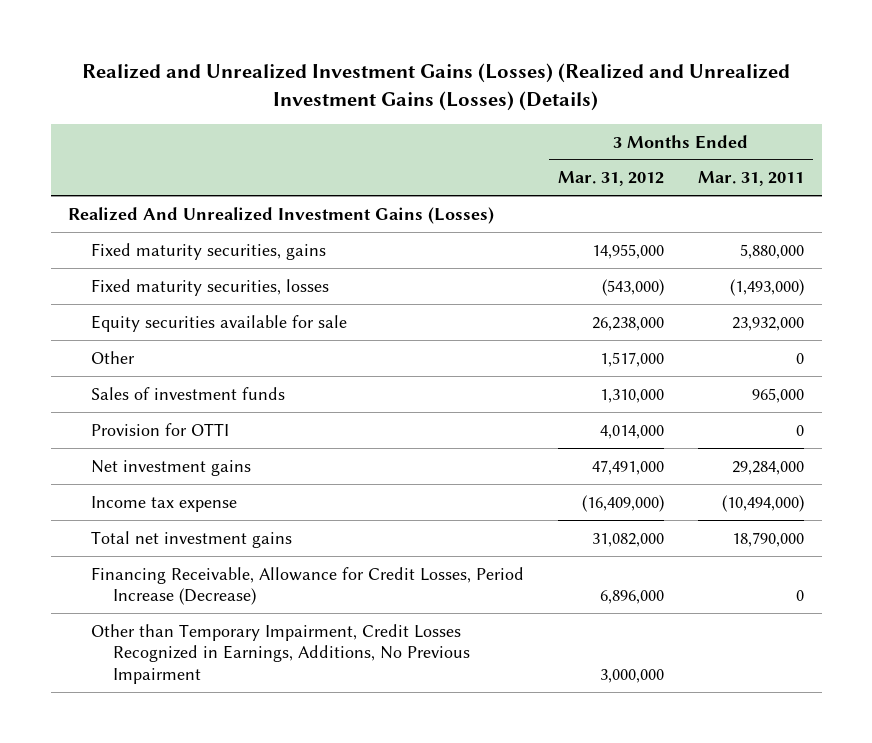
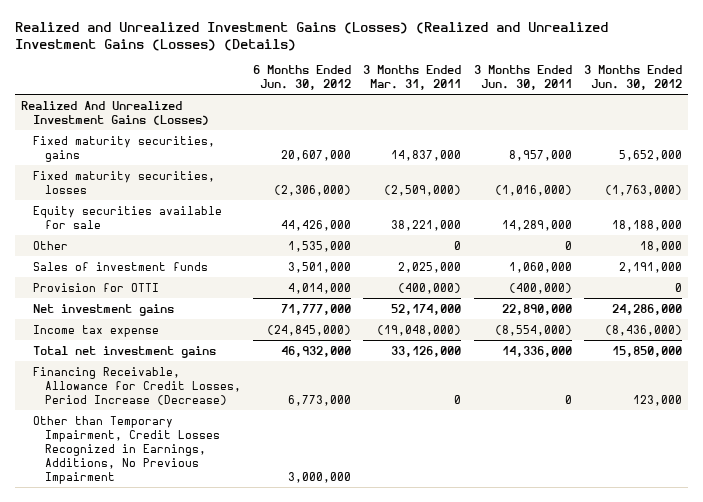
- | 3 Months Ended Mar. 31, 2012 | 3 Months Ended Mar. 31, 2011
+ | 6 Months Ended Jun. 30, 2012 | 3 Months Ended Mar. 31, 2011 | 3 Months Ended Jun. 30, 2011 | 3 Months Ended Jun. 30, 2012
- Fixed maturity securities, gains | 14,955,000 | 5,880,000
- Fixed maturity securities, losses | (543,000) | (1,493,000)
- Equity securities available for sale | 26,238,000 | 23,932,000
+ Fixed maturity securities, gains | 20,607,000 | 14,837,000 | 8,957,000 | 5,652,000
+ Fixed maturity securities, losses | (2,306,000) | (2,509,000) | (1,016,000) | (1,763,000)
+ Equity securities available for sale | 44,426,000 | 38,221,000 | 14,289,000 | 18,188,000
- Sales of investment funds | 1,310,000 | 965,000
- Provision for OTTI | 4,014,000 | 0
- Net investment gains | 47,491,000 | 29,284,000
- Income tax expense | (16,409,000) | (10,494,000)
- Total net investment gains | 31,082,000 | 18,790,000
+ Sales of investment funds | 3,501,000 | 2,025,000 | 1,060,000 | 2,191,000
+ Provision for OTTI | 4,014,000 | (400,000) | (400,000) | 0
+ Net investment gains | 71,777,000 | 52,174,000 | 22,890,000 | 24,286,000
+ Income tax expense | (24,845,000) | (19,048,000) | (8,554,000) | (8,436,000)
+ Total net investment gains | 46,932,000 | 33,126,000 | 14,336,000 | 15,850,000

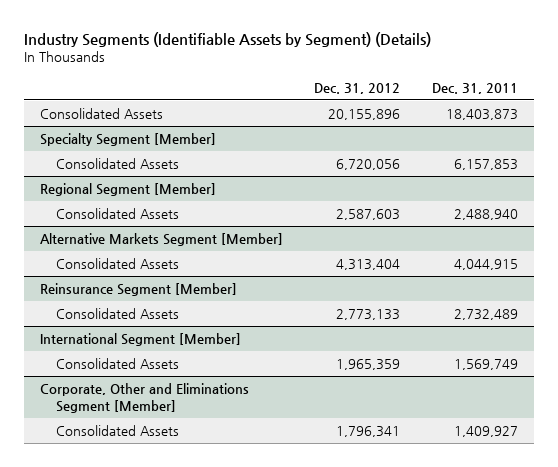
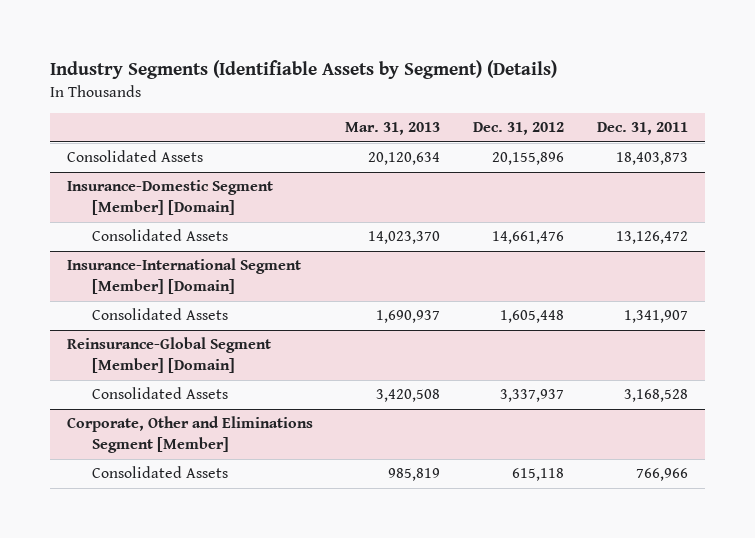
- | Dec. 31, 2012 | Dec. 31, 2011
+ | Mar. 31, 2013 | Dec. 31, 2012 | Dec. 31, 2011
- Specialty Segment [Member]
- Consolidated Assets | 6,720,056 | 6,157,853
- Regional Segment [Member]
- Consolidated Assets | 2,587,603 | 2,488,940
- Alternative Markets Segment [Member]
- Consolidated Assets | 4,313,404 | 4,044,915
- Reinsurance Segment [Member]
- Consolidated Assets | 2,773,133 | 2,732,489
- International Segment [Member]
- Consolidated Assets | 1,965,359 | 1,569,749
+ Insurance-Domestic Segment [Member] [Domain]
+ Consolidated Assets | 14,023,370 | 14,661,476 | 13,126,472
+ Insurance-International Segment [Member] [Domain]
+ Consolidated Assets | 1,690,937 | 1,605,448 | 1,341,907
+ Reinsurance-Global Segment [Member] [Domain]
+ Consolidated Assets | 3,420,508 | 3,337,937 | 3,168,528
@ Corporate, Other and Eliminations Segment [Member]
- Consolidated Assets | 1,796,341 | 1,409,927
+ Consolidated Assets | 985,819 | 615,118 | 766,966

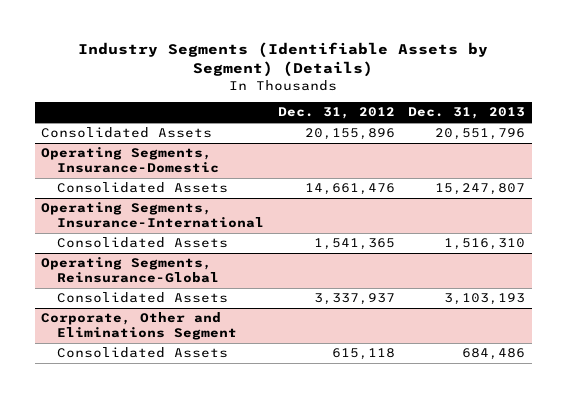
- | Mar. 31, 2013 | Dec. 31, 2012 | Dec. 31, 2011
+ | Dec. 31, 2012 | Dec. 31, 2013
- Insurance-Domestic Segment [Member] [Domain]
+ Operating Segments, Insurance-Domestic
- Insurance-International Segment [Member] [Domain]
- Consolidated Assets | 1,690,937 | 1,605,448 | 1,341,907
- Reinsurance-Global Segment [Member] [Domain]
+ Operating Segments, Insurance-International
+ Consolidated Assets | 1,541,365 | 1,516,310
+ Operating Segments, Reinsurance-Global
- Corporate, Other and Eliminations Segment [Member]
+ Corporate, Other and Eliminations Segment

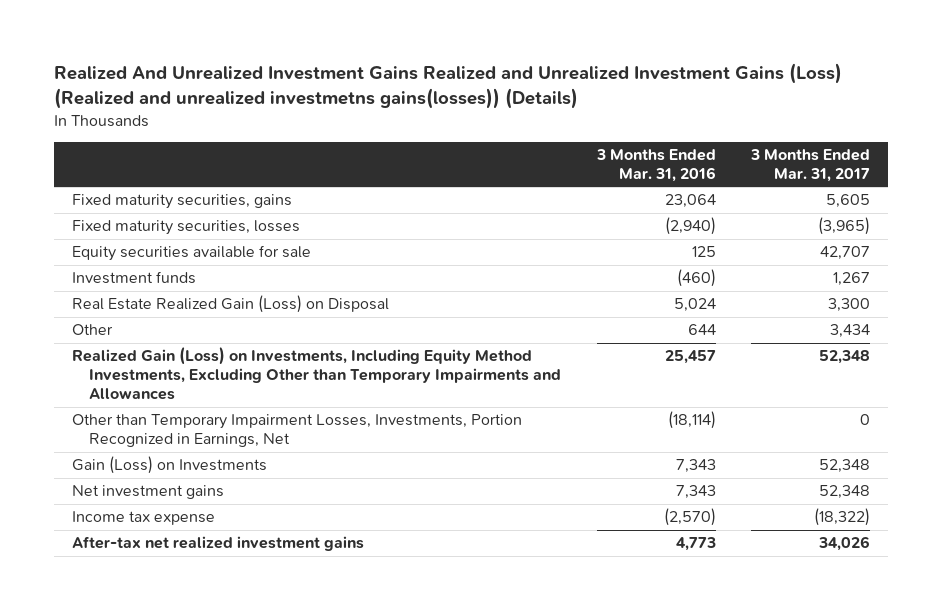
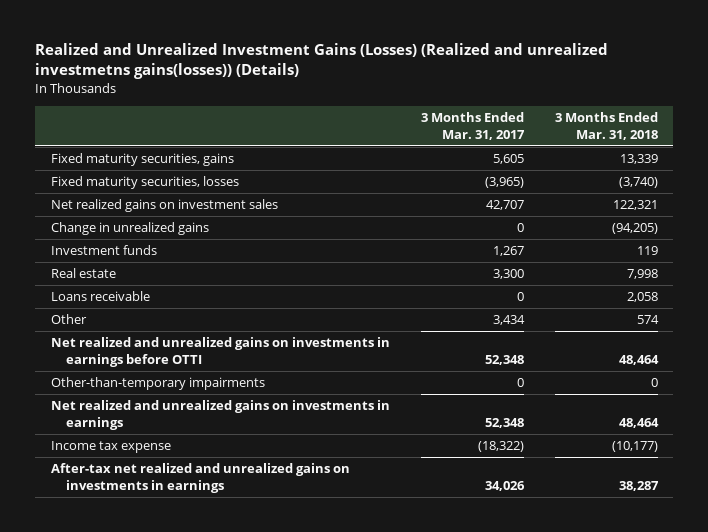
- Realized And Unrealized Investment Gains Realized and Unrealized Investment Gains (Loss) (Realized and unrealized investmetns gains(losses)) (Details)
+ Realized and Unrealized Investment Gains (Losses) (Realized and unrealized investmetns gains(losses)) (Details)
- | 3 Months Ended Mar. 31, 2016 | 3 Months Ended Mar. 31, 2017
+ | 3 Months Ended Mar. 31, 2017 | 3 Months Ended Mar. 31, 2018
- Equity securities available for sale | 125 | 42,707
+ Net realized gains on investment sales | 42,707 | 122,321
+ Change in unrealized gains | 0 | (94,205)
- Real Estate Realized Gain (Loss) on Disposal | 5,024 | 3,300
+ Real estate | 3,300 | 7,998
+ Loans receivable | 0 | 2,058
- Realized Gain (Loss) on Investments, Including Equity Method Investments, Excluding Other than Temporary Impairments and Allowances | 25,457 | 52,348
- Other than Temporary Impairment Losses, Investments, Portion Recognized in Earnings, Net | (18,114) | 0
- Gain (Loss) on Investments | 7,343 | 52,348
- Net investment gains | 7,343 | 52,348
+ Net realized and unrealized gains on investments in earnings before OTTI | 52,348 | 48,464
+ Other-than-temporary impairments | 0 | 0
+ Net realized and unrealized gains on investments in earnings | 52,348 | 48,464
- After-tax net realized investment gains | 4,773 | 34,026
+ After-tax net realized and unrealized gains on investments in earnings | 34,026 | 38,287

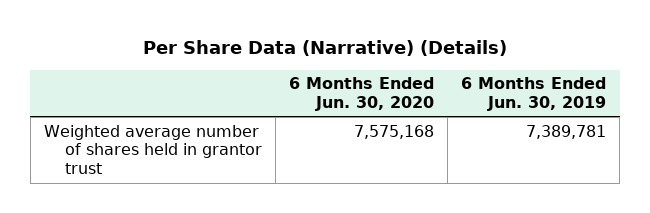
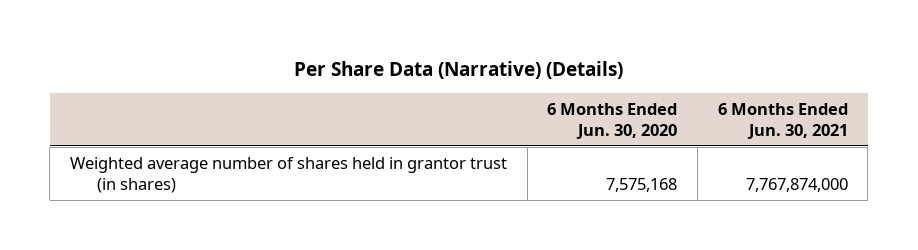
- | 6 Months Ended Jun. 30, 2020 | 6 Months Ended Jun. 30, 2019
+ | 6 Months Ended Jun. 30, 2020 | 6 Months Ended Jun. 30, 2021
- Weighted average number of shares held in grantor trust | 7,575,168 | 7,389,781
+ Weighted average number of shares held in grantor trust (in shares) | 7,575,168 | 7,767,874,000

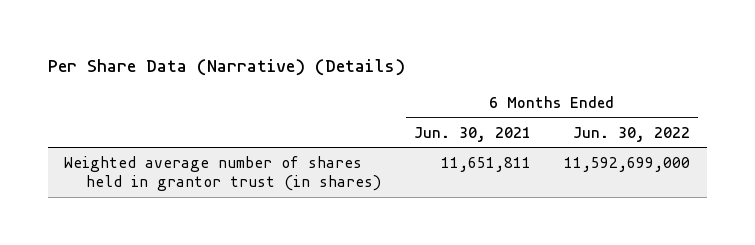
- | 6 Months Ended Jun. 30, 2020 | 6 Months Ended Jun. 30, 2021
+ | 6 Months Ended Jun. 30, 2021 | 6 Months Ended Jun. 30, 2022
- Weighted average number of shares held in grantor trust (in shares) | 7,575,168 | 7,767,874,000
+ Weighted average number of shares held in grantor trust (in shares) | 11,651,811 | 11,592,699,000

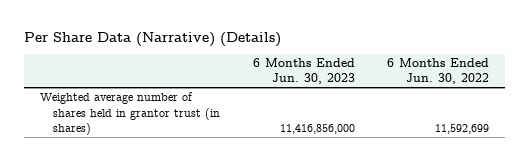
- | 6 Months Ended Jun. 30, 2021 | 6 Months Ended Jun. 30, 2022
+ | 6 Months Ended Jun. 30, 2023 | 6 Months Ended Jun. 30, 2022
- Weighted average number of shares held in grantor trust (in shares) | 11,651,811 | 11,592,699,000
+ Weighted average number of shares held in grantor trust (in shares) | 11,416,856,000 | 11,592,699

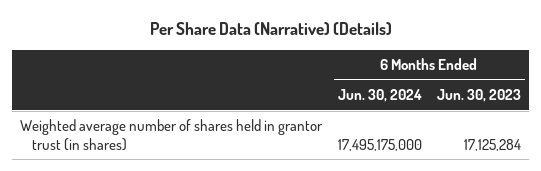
- | 6 Months Ended Jun. 30, 2023 | 6 Months Ended Jun. 30, 2022
+ | 6 Months Ended Jun. 30, 2024 | 6 Months Ended Jun. 30, 2023
- Weighted average number of shares held in grantor trust (in shares) | 11,416,856,000 | 11,592,699
+ Weighted average number of shares held in grantor trust (in shares) | 17,495,175,000 | 17,125,284

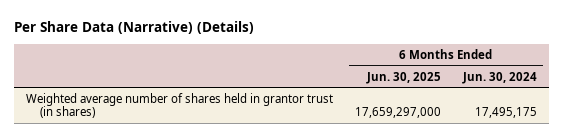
- | 6 Months Ended Jun. 30, 2024 | 6 Months Ended Jun. 30, 2023
+ | 6 Months Ended Jun. 30, 2025 | 6 Months Ended Jun. 30, 2024
- Weighted average number of shares held in grantor trust (in shares) | 17,495,175,000 | 17,125,284
+ Weighted average number of shares held in grantor trust (in shares) | 17,659,297,000 | 17,495,175

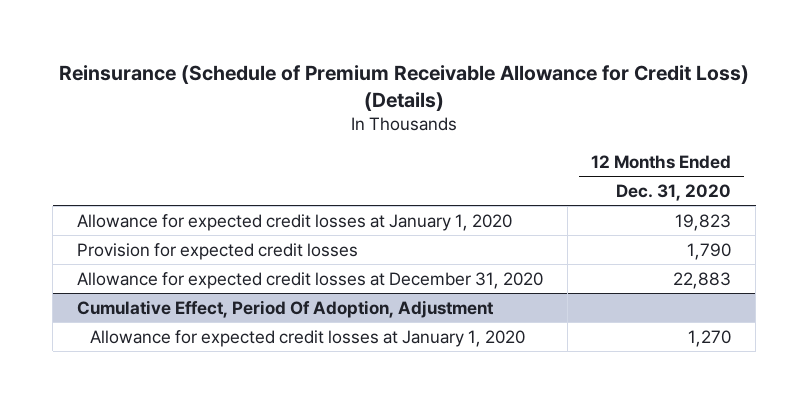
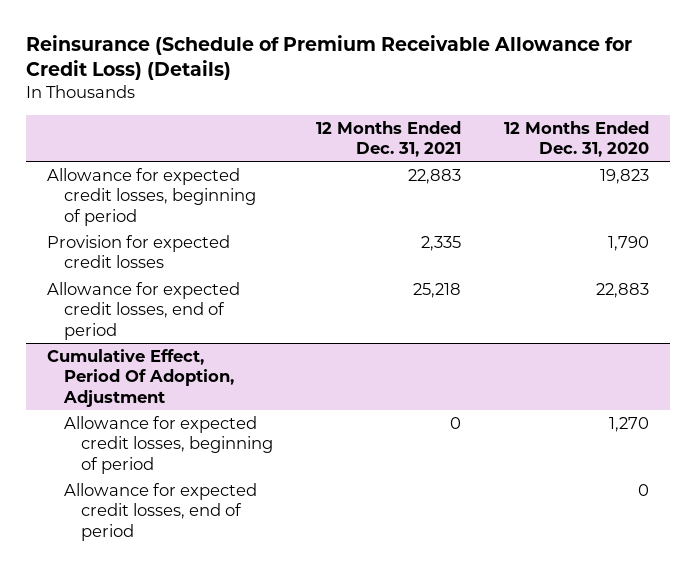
- | 12 Months Ended Dec. 31, 2020
+ | 12 Months Ended Dec. 31, 2021 | 12 Months Ended Dec. 31, 2020
- Allowance for expected credit losses at January 1, 2020 | 19,823
+ Allowance for expected credit losses, beginning of period | 22,883 | 19,823
- Allowance for expected credit losses at December 31, 2020 | 22,883
+ Allowance for expected credit losses, end of period | 25,218 | 22,883
@ Cumulative Effect, Period Of Adoption, Adjustment
- Allowance for expected credit losses at January 1, 2020 | 1,270
+ Allowance for expected credit losses, beginning of period | 0 | 1,270
+ Allowance for expected credit losses, end of period | | 0

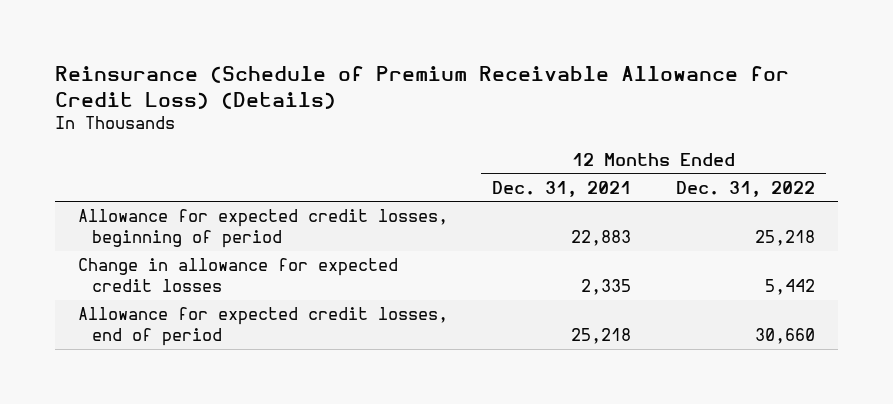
- | 12 Months Ended Dec. 31, 2021 | 12 Months Ended Dec. 31, 2020
+ | 12 Months Ended Dec. 31, 2021 | 12 Months Ended Dec. 31, 2022
- Provision for expected credit losses | 2,335 | 1,790
+ Change in allowance for expected credit losses | 2,335 | 5,442
- Cumulative Effect, Period Of Adoption, Adjustment
- Allowance for expected credit losses, beginning of period | 0 | 1,270
- Allowance for expected credit losses, end of period | | 0

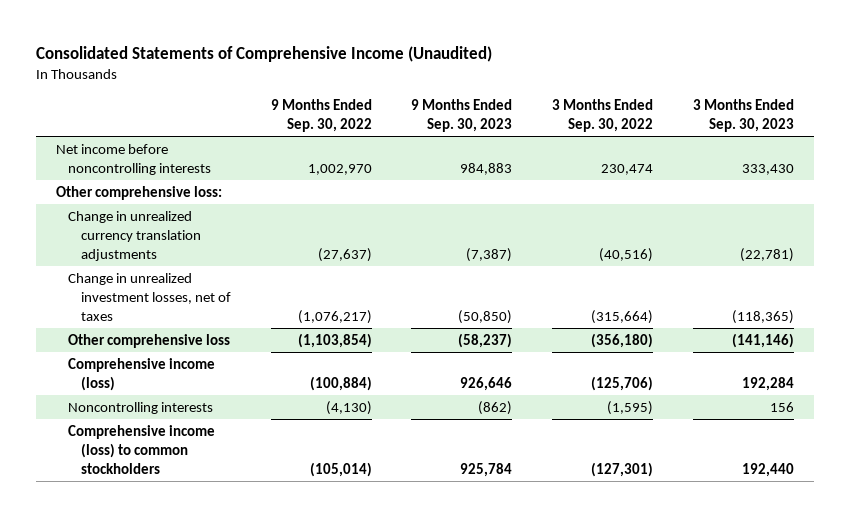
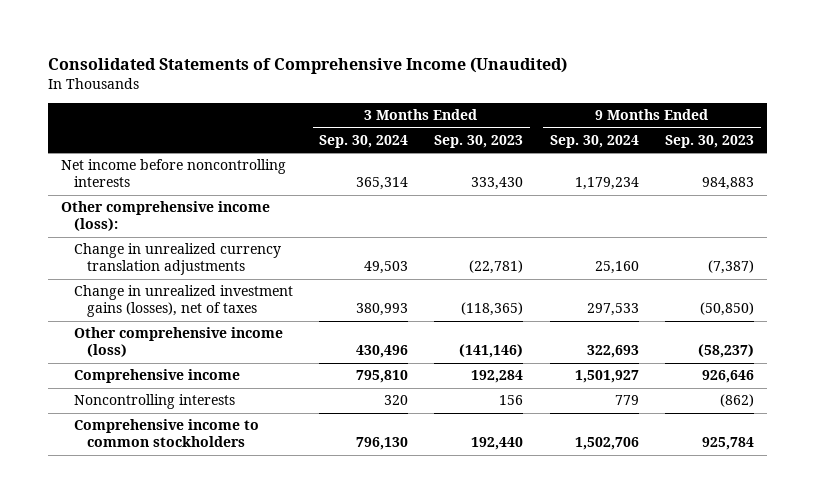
- | 9 Months Ended Sep. 30, 2022 | 9 Months Ended Sep. 30, 2023 | 3 Months Ended Sep. 30, 2022 | 3 Months Ended Sep. 30, 2023
+ | 3 Months Ended Sep. 30, 2024 | 3 Months Ended Sep. 30, 2023 | 9 Months Ended Sep. 30, 2024 | 9 Months Ended Sep. 30, 2023
- Other comprehensive loss:
+ Other comprehensive income (loss):
- Change in unrealized investment losses, net of taxes | (1,076,217) | (50,850) | (315,664) | (118,365)
- Other comprehensive loss | (1,103,854) | (58,237) | (356,180) | (141,146)
- Comprehensive income (loss) | (100,884) | 926,646 | (125,706) | 192,284
+ Change in unrealized investment gains (losses), net of taxes | 380,993 | (118,365) | 297,533 | (50,850)
+ Other comprehensive income (loss) | 430,496 | (141,146) | 322,693 | (58,237)
+ Comprehensive income | 795,810 | 192,284 | 1,501,927 | 926,646
- Comprehensive income (loss) to common stockholders | (105,014) | 925,784 | (127,301) | 192,440
+ Comprehensive income to common stockholders | 796,130 | 192,440 | 1,502,706 | 925,784

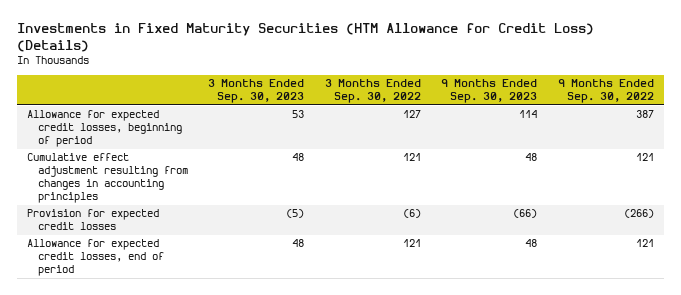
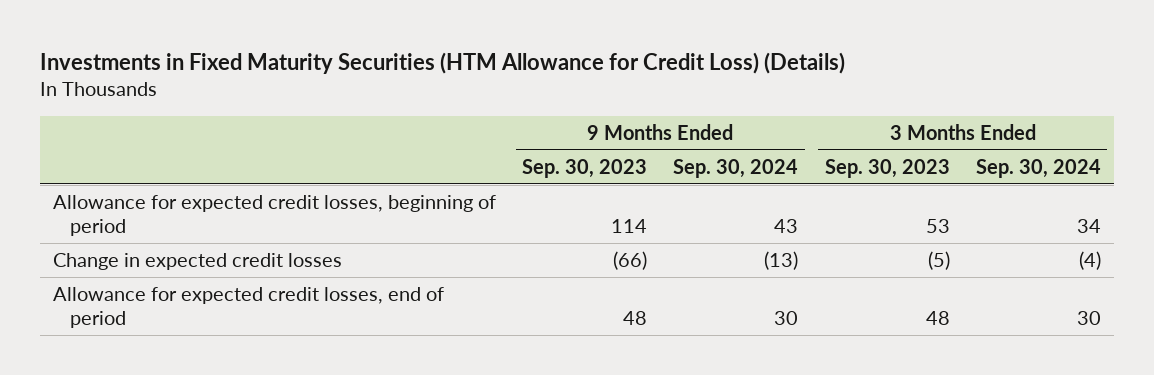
- | 3 Months Ended Sep. 30, 2023 | 3 Months Ended Sep. 30, 2022 | 9 Months Ended Sep. 30, 2023 | 9 Months Ended Sep. 30, 2022
+ | 9 Months Ended Sep. 30, 2023 | 9 Months Ended Sep. 30, 2024 | 3 Months Ended Sep. 30, 2023 | 3 Months Ended Sep. 30, 2024
- Cumulative effect adjustment resulting from changes in accounting principles | 48 | 121 | 48 | 121
- Provision for expected credit losses | (5) | (6) | (66) | (266)
+ Change in expected credit losses | (66) | (13) | (5) | (4)

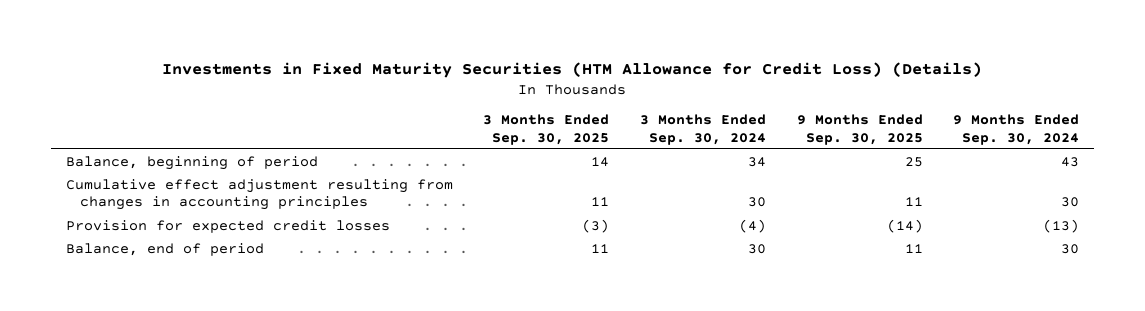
- | 9 Months Ended Sep. 30, 2023 | 9 Months Ended Sep. 30, 2024 | 3 Months Ended Sep. 30, 2023 | 3 Months Ended Sep. 30, 2024
+ | 3 Months Ended Sep. 30, 2025 | 3 Months Ended Sep. 30, 2024 | 9 Months Ended Sep. 30, 2025 | 9 Months Ended Sep. 30, 2024
- Allowance for expected credit losses, beginning of period | 114 | 43 | 53 | 34
- Change in expected credit losses | (66) | (13) | (5) | (4)
- Allowance for expected credit losses, end of period | 48 | 30 | 48 | 30
+ Balance, beginning of period | 14 | 34 | 25 | 43
+ Cumulative effect adjustment resulting from changes in accounting principles | 11 | 30 | 11 | 30
+ Provision for expected credit losses | (3) | (4) | (14) | (13)
+ Balance, end of period | 11 | 30 | 11 | 30

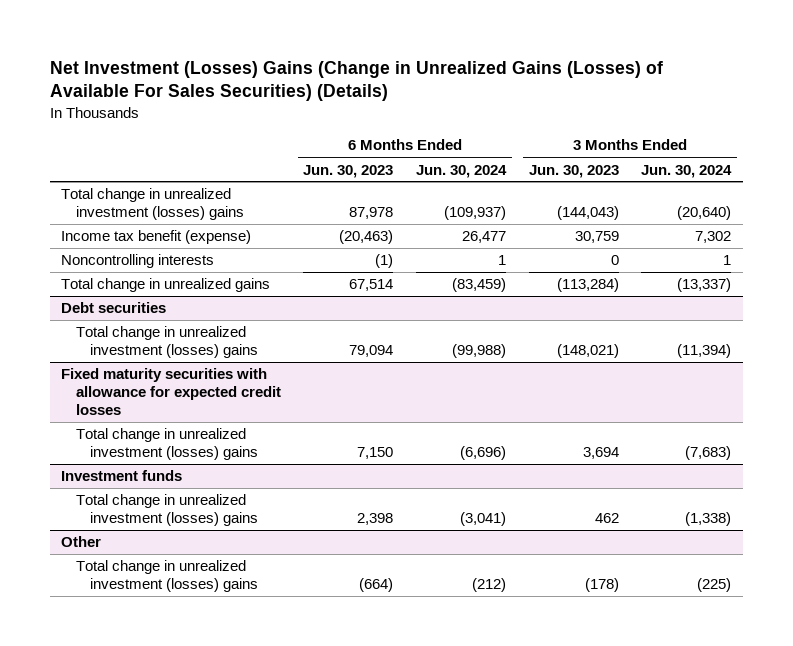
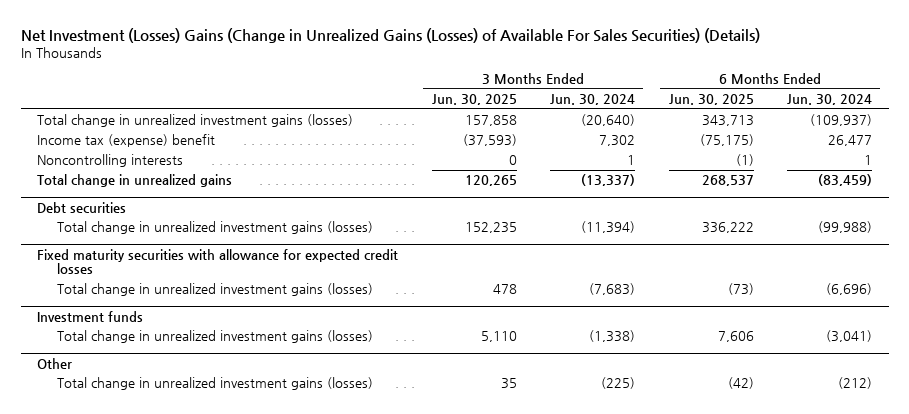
- | 6 Months Ended Jun. 30, 2023 | 6 Months Ended Jun. 30, 2024 | 3 Months Ended Jun. 30, 2023 | 3 Months Ended Jun. 30, 2024
+ | 3 Months Ended Jun. 30, 2025 | 3 Months Ended Jun. 30, 2024 | 6 Months Ended Jun. 30, 2025 | 6 Months Ended Jun. 30, 2024
- Total change in unrealized investment (losses) gains | 87,978 | (109,937) | (144,043) | (20,640)
- Income tax benefit (expense) | (20,463) | 26,477 | 30,759 | 7,302
+ Total change in unrealized investment gains (losses) | 157,858 | (20,640) | 343,713 | (109,937)
+ Income tax (expense) benefit | (37,593) | 7,302 | (75,175) | 26,477
@ Debt securities
- Total change in unrealized investment (losses) gains | 79,094 | (99,988) | (148,021) | (11,394)
+ Total change in unrealized investment gains (losses) | 152,235 | (11,394) | 336,222 | (99,988)
@ Fixed maturity securities with allowance for expected credit losses
- Total change in unrealized investment (losses) gains | 7,150 | (6,696) | 3,694 | (7,683)
+ Total change in unrealized investment gains (losses) | 478 | (7,683) | (73) | (6,696)
@ Investment funds
- Total change in unrealized investment (losses) gains | 2,398 | (3,041) | 462 | (1,338)
+ Total change in unrealized investment gains (losses) | 5,110 | (1,338) | 7,606 | (3,041)
@ Other
- Total change in unrealized investment (losses) gains | (664) | (212) | (178) | (225)
+ Total change in unrealized investment gains (losses) | 35 | (225) | (42) | (212)

